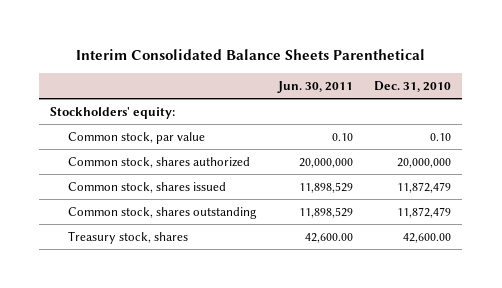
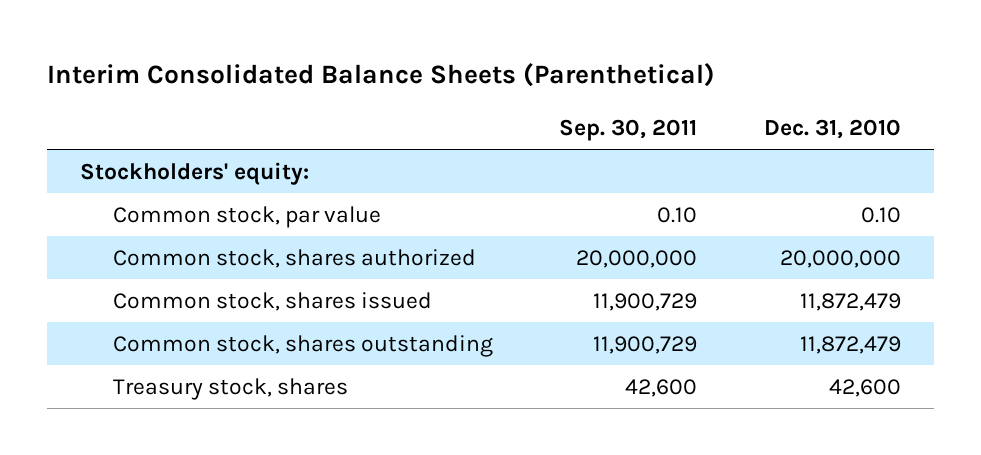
- Interim Consolidated Balance Sheets Parenthetical
+ Interim Consolidated Balance Sheets (Parenthetical)
- | Jun. 30, 2011 | Dec. 31, 2010
+ | Sep. 30, 2011 | Dec. 31, 2010
- Treasury stock, shares | 42,600.00 | 42,600.00
+ Treasury stock, shares | 42,600 | 42,600

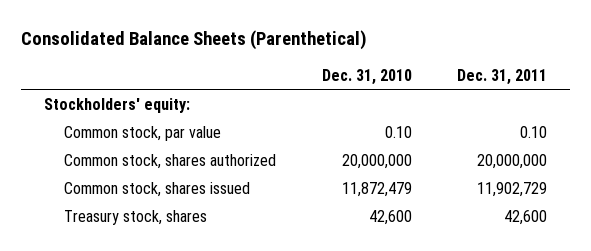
- Interim Consolidated Balance Sheets (Parenthetical)
+ Consolidated Balance Sheets (Parenthetical)
- | Sep. 30, 2011 | Dec. 31, 2010
+ | Dec. 31, 2010 | Dec. 31, 2011
- Common stock, shares outstanding | 11,900,729 | 11,872,479

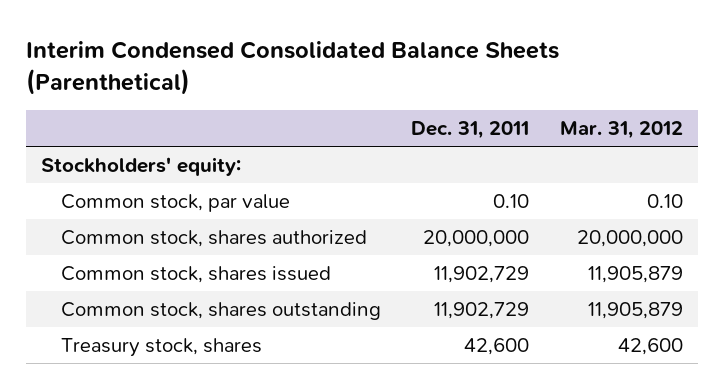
- Consolidated Balance Sheets (Parenthetical)
+ Interim Condensed Consolidated Balance Sheets (Parenthetical)
- | Dec. 31, 2010 | Dec. 31, 2011
+ | Dec. 31, 2011 | Mar. 31, 2012
+ Common stock, shares outstanding | 11,902,729 | 11,905,879

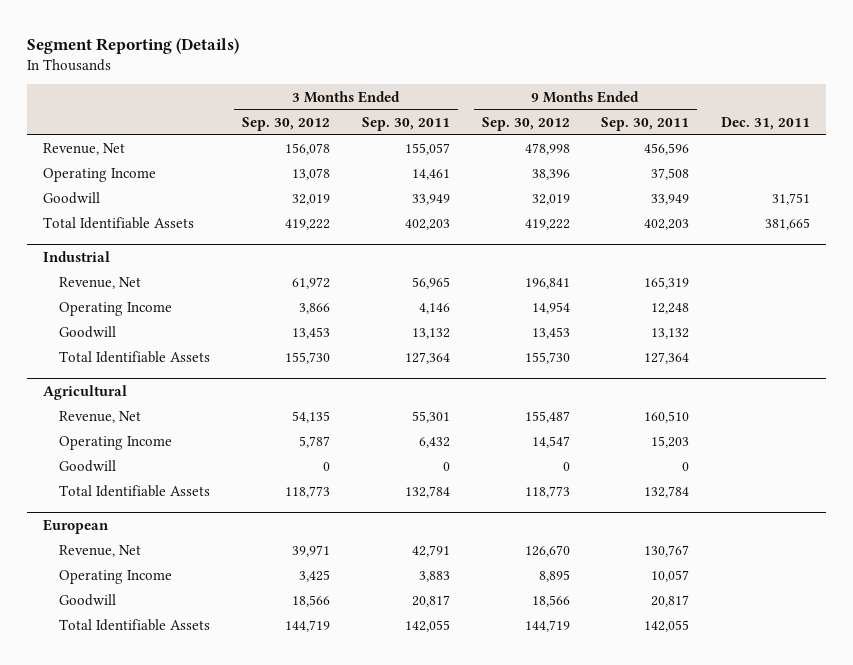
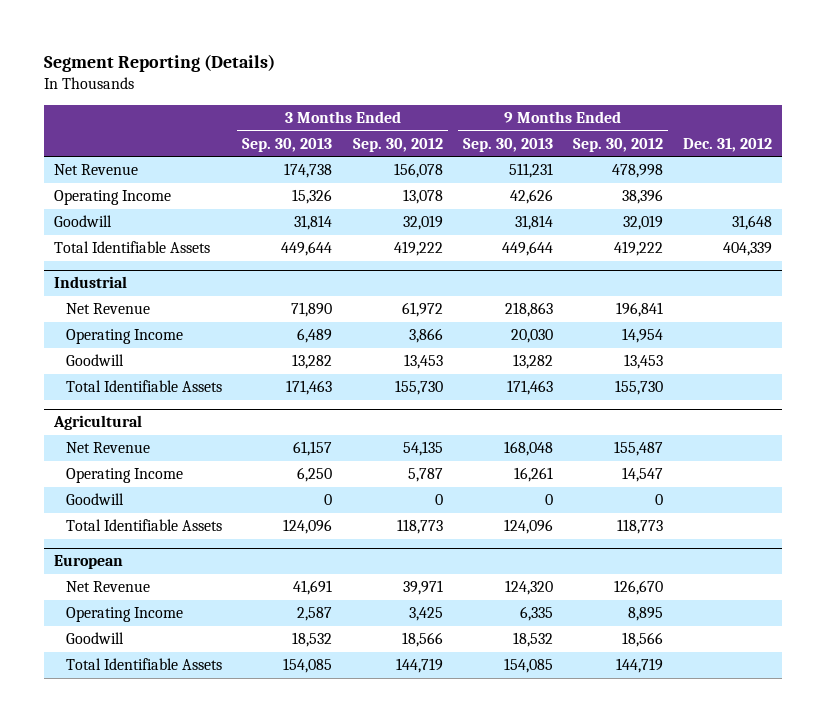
- | 3 Months Ended Sep. 30, 2012 | 3 Months Ended Sep. 30, 2011 | 9 Months Ended Sep. 30, 2012 | 9 Months Ended Sep. 30, 2011 | Dec. 31, 2011
+ | 3 Months Ended Sep. 30, 2013 | 3 Months Ended Sep. 30, 2012 | 9 Months Ended Sep. 30, 2013 | 9 Months Ended Sep. 30, 2012 | Dec. 31, 2012
- Revenue, Net | 156,078 | 155,057 | 478,998 | 456,596 |
+ Net Revenue | 174,738 | 156,078 | 511,231 | 478,998 |
@ Industrial
- Revenue, Net | 61,972 | 56,965 | 196,841 | 165,319 |
+ Net Revenue | 71,890 | 61,972 | 218,863 | 196,841 |
@ Agricultural
- Revenue, Net | 54,135 | 55,301 | 155,487 | 160,510 |
+ Net Revenue | 61,157 | 54,135 | 168,048 | 155,487 |
@ European
- Revenue, Net | 39,971 | 42,791 | 126,670 | 130,767 |
+ Net Revenue | 41,691 | 39,971 | 124,320 | 126,670 |

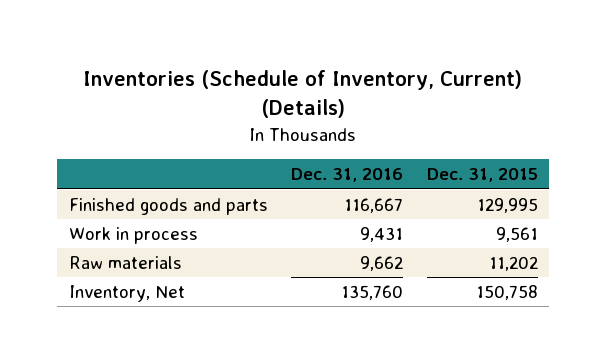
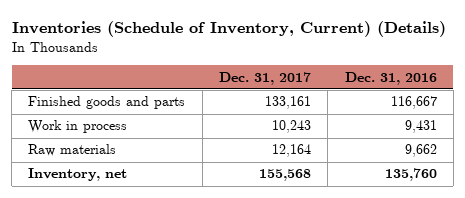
- | Dec. 31, 2016 | Dec. 31, 2015
+ | Dec. 31, 2017 | Dec. 31, 2016
- Inventory, Net | 135,760 | 150,758
+ Inventory, net | 155,568 | 135,760

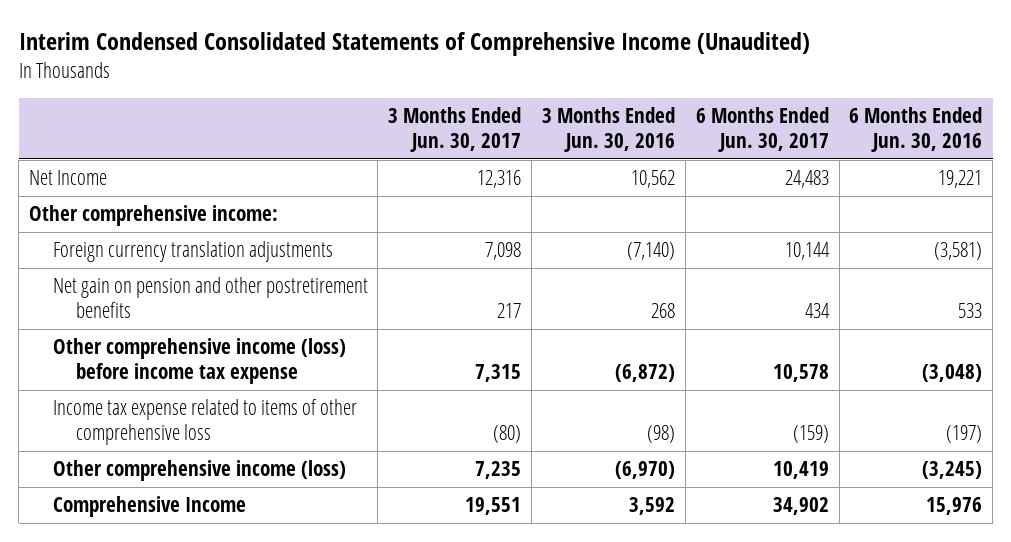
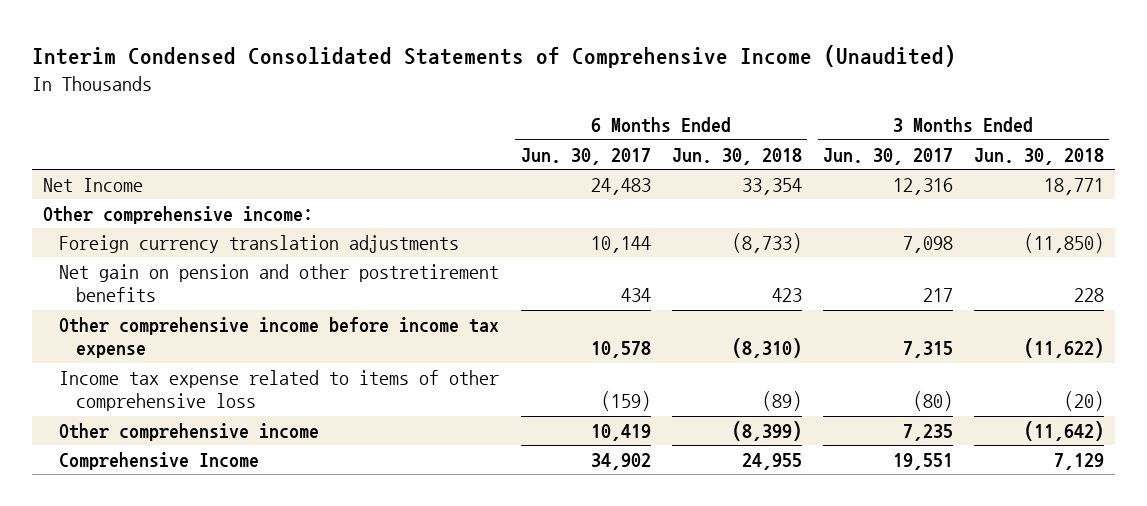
- | 3 Months Ended Jun. 30, 2017 | 3 Months Ended Jun. 30, 2016 | 6 Months Ended Jun. 30, 2017 | 6 Months Ended Jun. 30, 2016
+ | 6 Months Ended Jun. 30, 2017 | 6 Months Ended Jun. 30, 2018 | 3 Months Ended Jun. 30, 2017 | 3 Months Ended Jun. 30, 2018
- Other comprehensive income (loss) before income tax expense | 7,315 | (6,872) | 10,578 | (3,048)
+ Other comprehensive income before income tax expense | 10,578 | (8,310) | 7,315 | (11,622)
- Other comprehensive income (loss) | 7,235 | (6,970) | 10,419 | (3,245)
+ Other comprehensive income | 10,419 | (8,399) | 7,235 | (11,642)

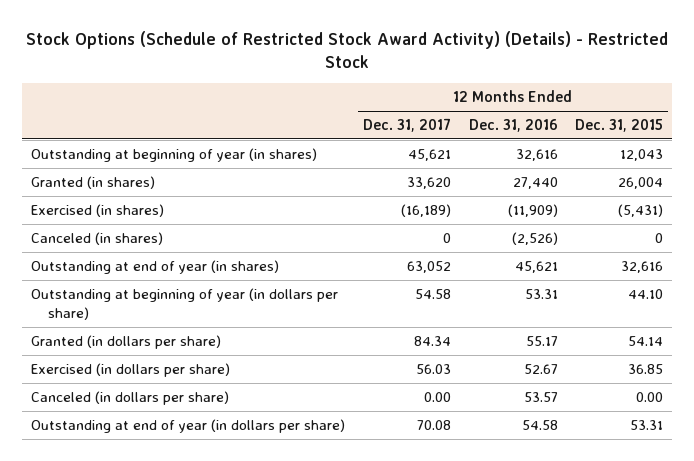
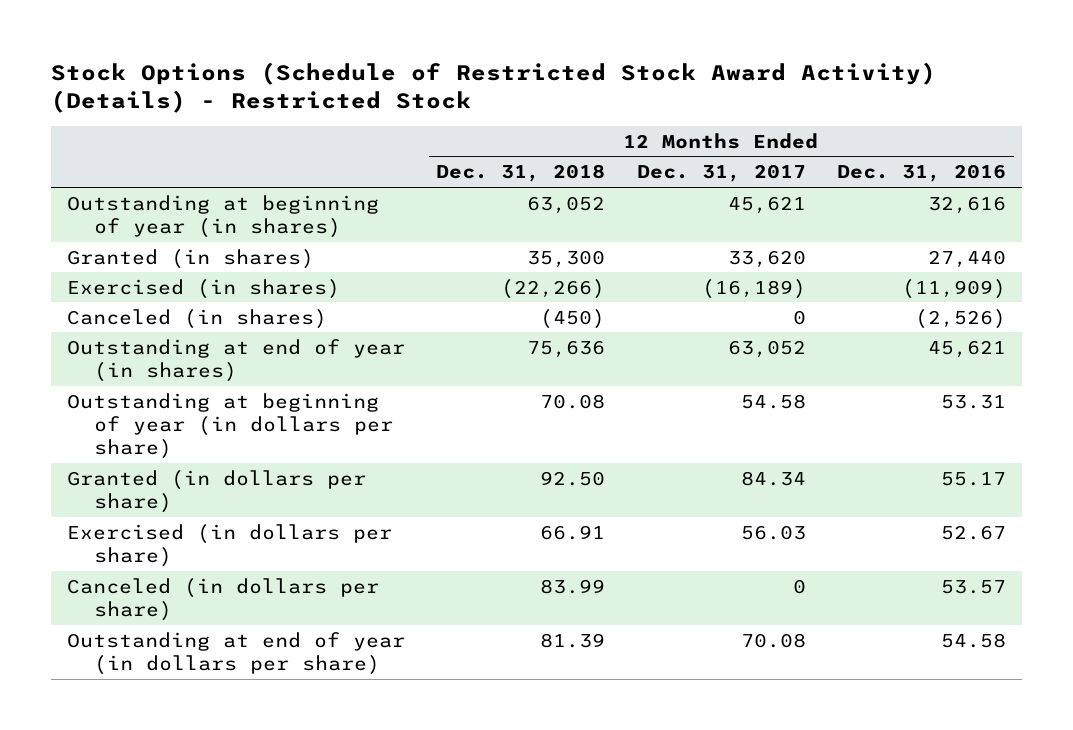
- | 12 Months Ended Dec. 31, 2017 | 12 Months Ended Dec. 31, 2016 | 12 Months Ended Dec. 31, 2015
+ | 12 Months Ended Dec. 31, 2018 | 12 Months Ended Dec. 31, 2017 | 12 Months Ended Dec. 31, 2016
- Canceled (in dollars per share) | 0.00 | 53.57 | 0.00
+ Canceled (in dollars per share) | 83.99 | 0 | 53.57

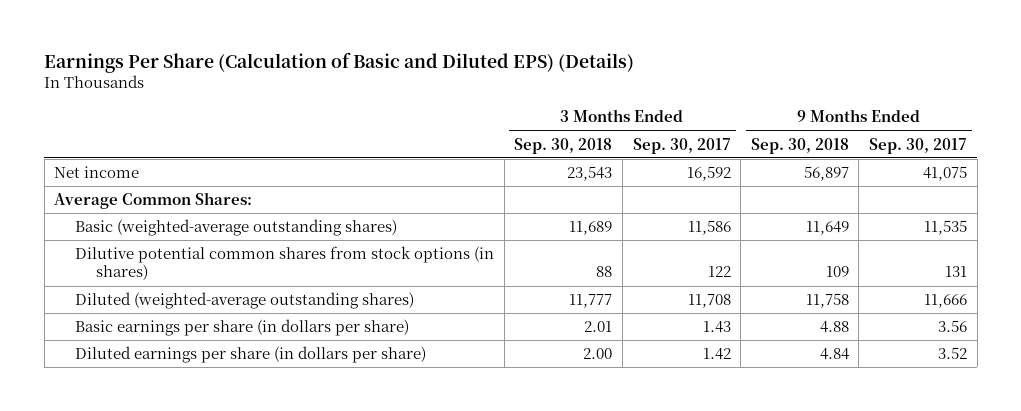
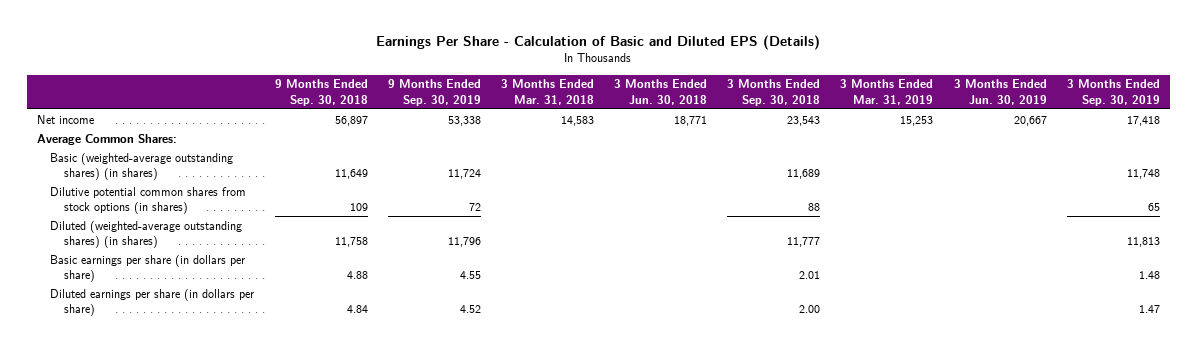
- Earnings Per Share (Calculation of Basic and Diluted EPS) (Details)
+ Earnings Per Share - Calculation of Basic and Diluted EPS (Details)
- | 3 Months Ended Sep. 30, 2018 | 3 Months Ended Sep. 30, 2017 | 9 Months Ended Sep. 30, 2018 | 9 Months Ended Sep. 30, 2017
+ | 9 Months Ended Sep. 30, 2018 | 9 Months Ended Sep. 30, 2019 | 3 Months Ended Mar. 31, 2018 | 3 Months Ended Jun. 30, 2018 | 3 Months Ended Sep. 30, 2018 | 3 Months Ended Mar. 31, 2019 | 3 Months Ended Jun. 30, 2019 | 3 Months Ended Sep. 30, 2019
- Basic (weighted-average outstanding shares) | 11,689 | 11,586 | 11,649 | 11,535
+ Basic (weighted-average outstanding shares) (in shares) | 11,649 | 11,724 | | | 11,689 | | | 11,748
- Diluted (weighted-average outstanding shares) | 11,777 | 11,708 | 11,758 | 11,666
+ Diluted (weighted-average outstanding shares) (in shares) | 11,758 | 11,796 | | | 11,777 | | | 11,813

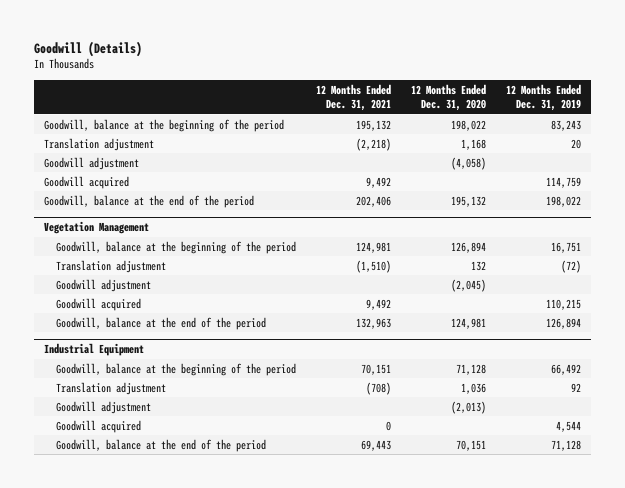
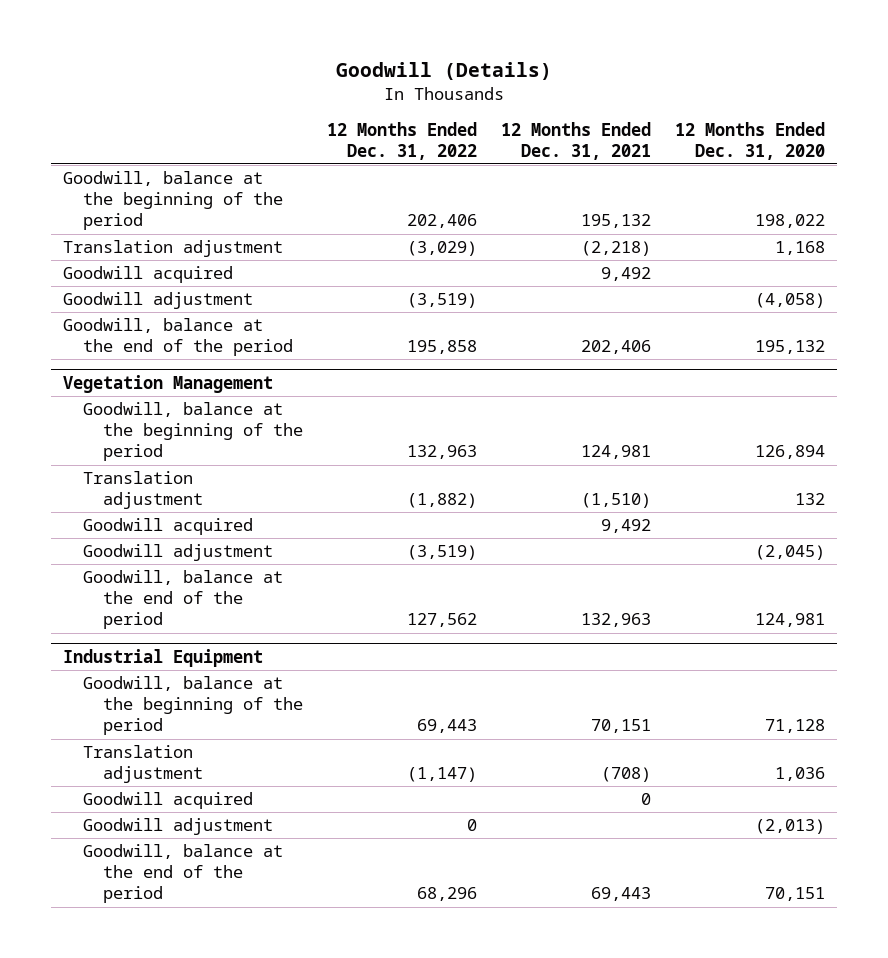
- | 12 Months Ended Dec. 31, 2021 | 12 Months Ended Dec. 31, 2020 | 12 Months Ended Dec. 31, 2019
+ | 12 Months Ended Dec. 31, 2022 | 12 Months Ended Dec. 31, 2021 | 12 Months Ended Dec. 31, 2020
moved down: Goodwill adjustment | (3,519) | | (4,058)
@ Vegetation Management
moved down: Goodwill adjustment | (3,519) | | (2,045)
@ Industrial Equipment
moved down: Goodwill adjustment | 0 | | (2,013)

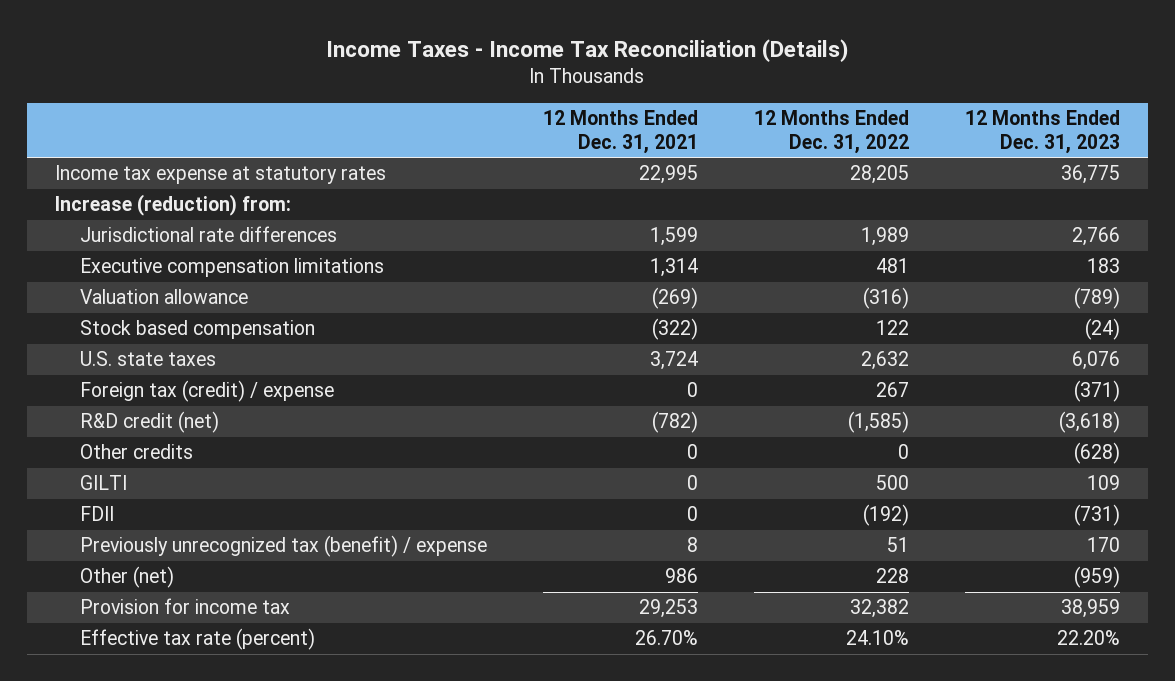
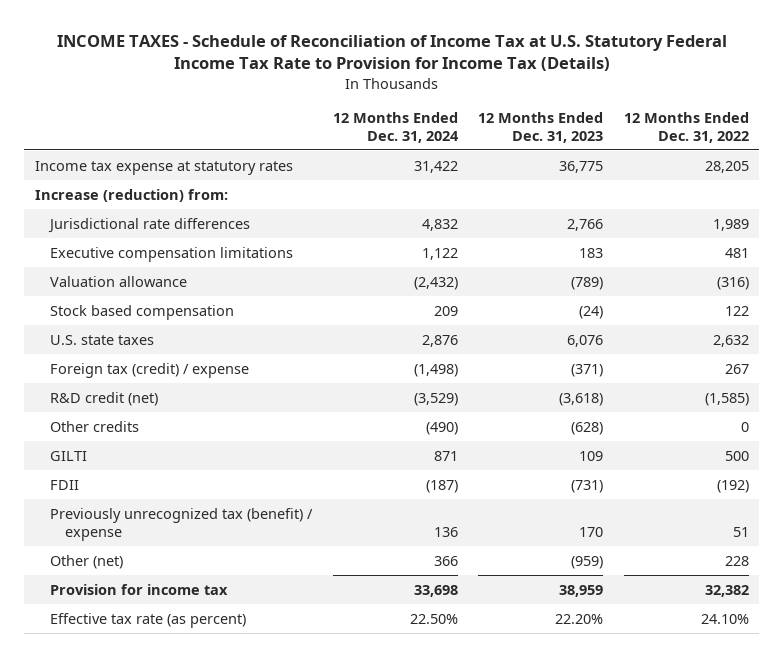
- Income Taxes - Income Tax Reconciliation (Details)
+ INCOME TAXES - Schedule of Reconciliation of Income Tax at U.S. Statutory Federal Income Tax Rate to Provision for Income Tax (Details)
- | 12 Months Ended Dec. 31, 2021 | 12 Months Ended Dec. 31, 2022 | 12 Months Ended Dec. 31, 2023
+ | 12 Months Ended Dec. 31, 2024 | 12 Months Ended Dec. 31, 2023 | 12 Months Ended Dec. 31, 2022
- Effective tax rate (percent) | 26.70% | 24.10% | 22.20%
+ Effective tax rate (as percent) | 22.50% | 22.20% | 24.10%

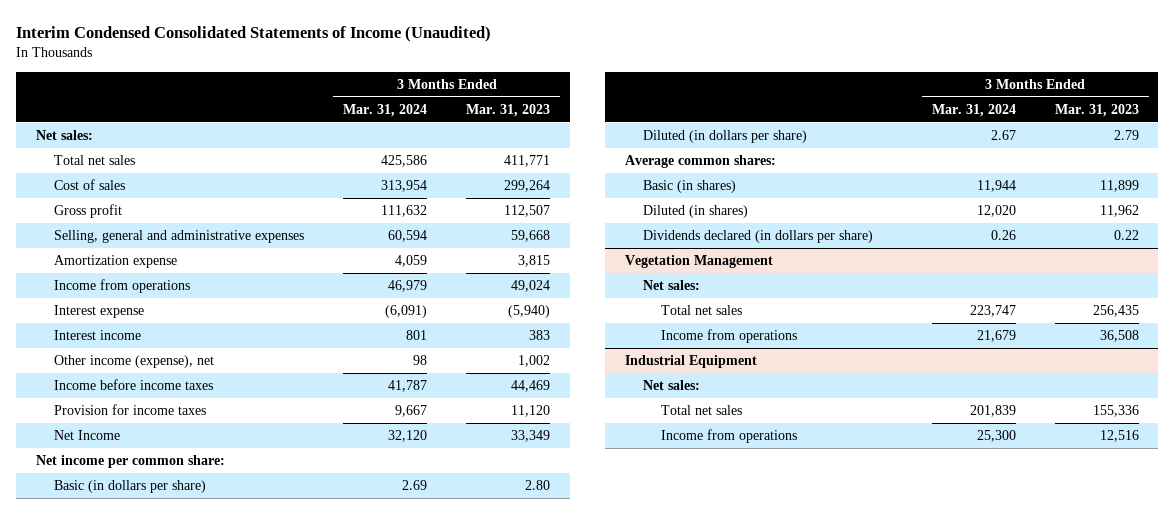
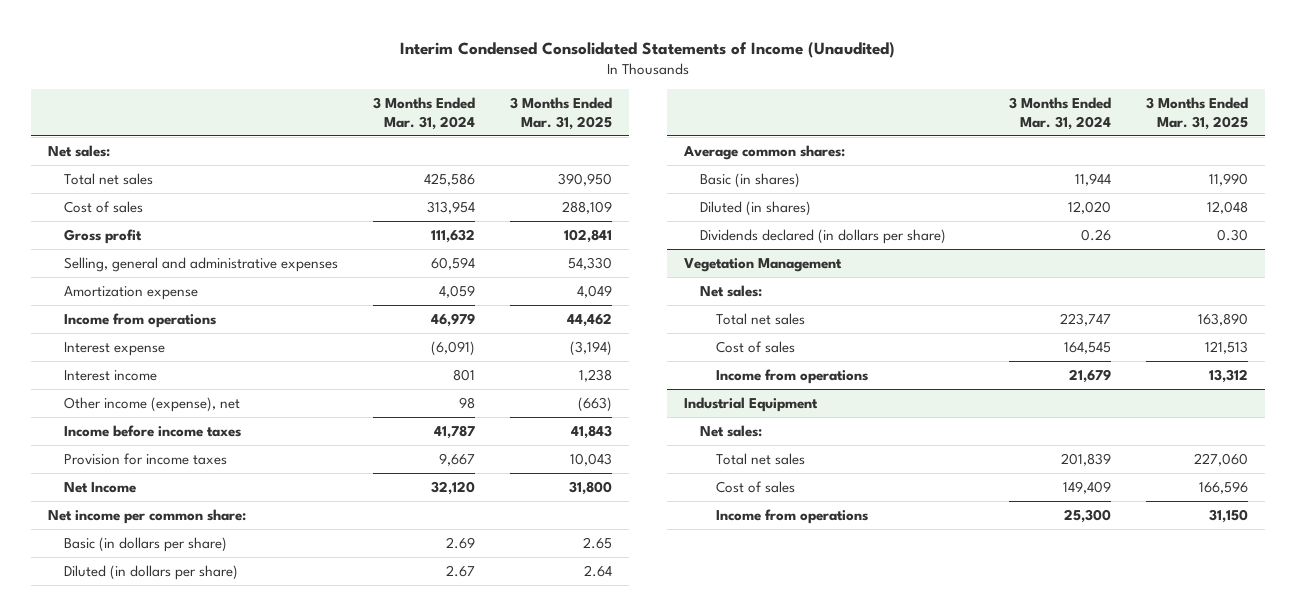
- | 3 Months Ended Mar. 31, 2024 | 3 Months Ended Mar. 31, 2023
+ | 3 Months Ended Mar. 31, 2024 | 3 Months Ended Mar. 31, 2025
@ Vegetation Management
+ Cost of sales | 164,545 | 121,513
@ Industrial Equipment
+ Cost of sales | 149,409 | 166,596

